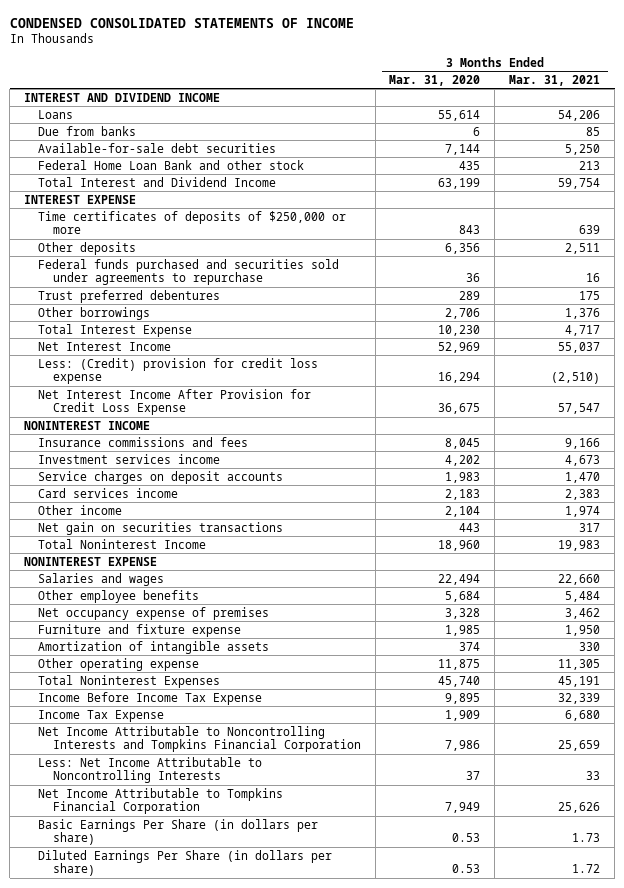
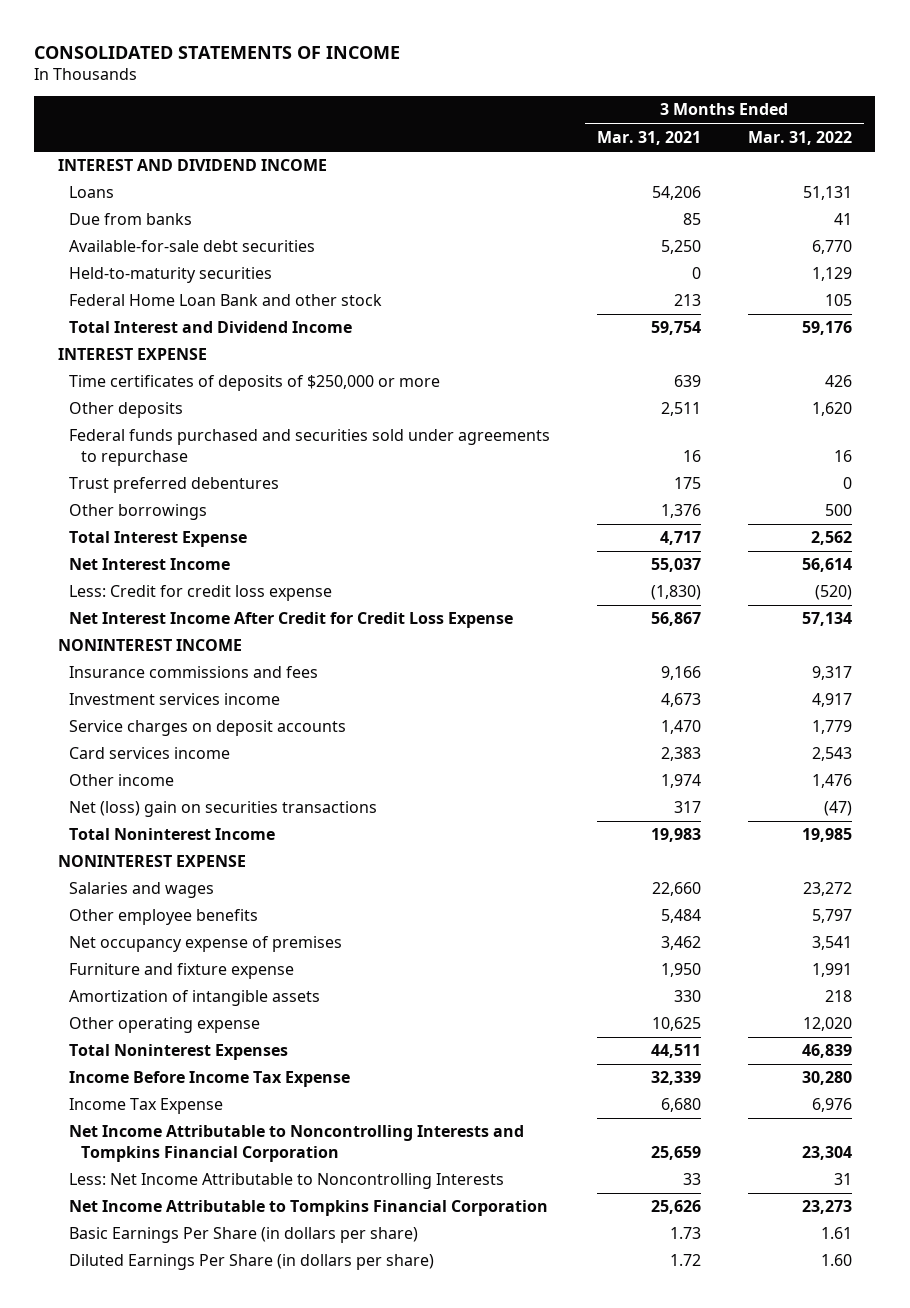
- CONDENSED CONSOLIDATED STATEMENTS OF INCOME
+ CONSOLIDATED STATEMENTS OF INCOME
- | 3 Months Ended Mar. 31, 2020 | 3 Months Ended Mar. 31, 2021
+ | 3 Months Ended Mar. 31, 2021 | 3 Months Ended Mar. 31, 2022
+ Held-to-maturity securities | 0 | 1,129
- Less: (Credit) provision for credit loss expense | 16,294 | (2,510)
- Net Interest Income After Provision for Credit Loss Expense | 36,675 | 57,547
+ Less: Credit for credit loss expense | (1,830) | (520)
+ Net Interest Income After Credit for Credit Loss Expense | 56,867 | 57,134
- Net gain on securities transactions | 443 | 317
+ Net (loss) gain on securities transactions | 317 | (47)
- Other operating expense | 11,875 | 11,305
- Total Noninterest Expenses | 45,740 | 45,191
+ Other operating expense | 10,625 | 12,020
+ Total Noninterest Expenses | 44,511 | 46,839

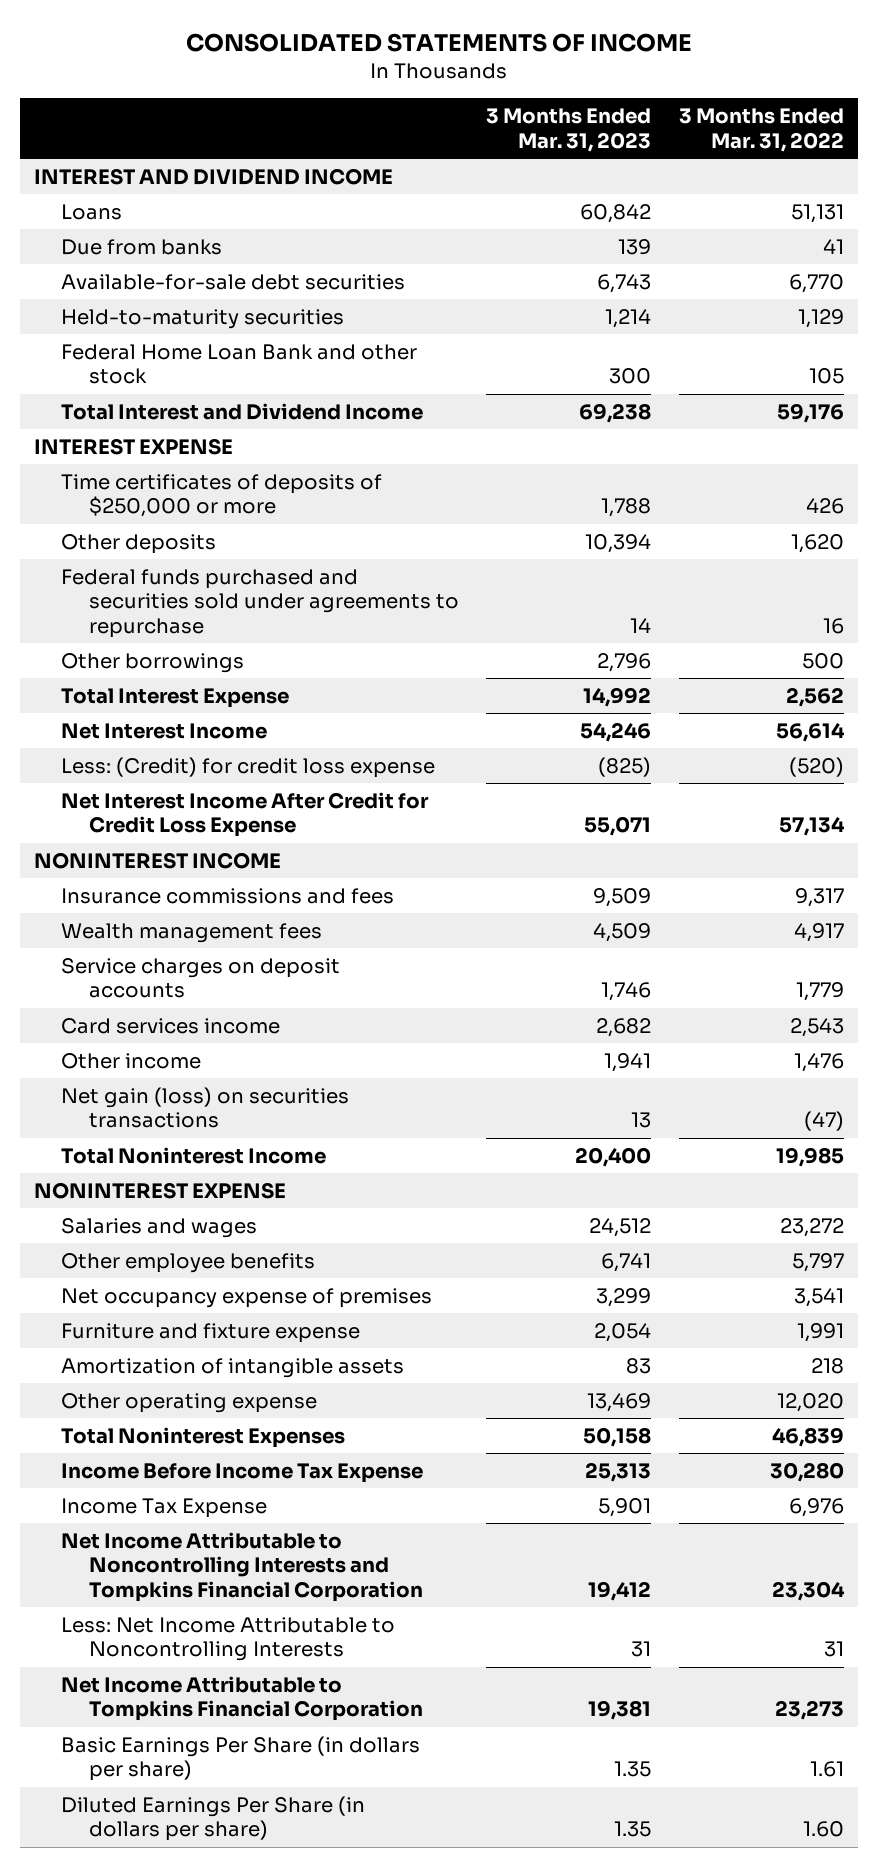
- | 3 Months Ended Mar. 31, 2021 | 3 Months Ended Mar. 31, 2022
+ | 3 Months Ended Mar. 31, 2023 | 3 Months Ended Mar. 31, 2022
- Trust preferred debentures | 175 | 0
- Less: Credit for credit loss expense | (1,830) | (520)
+ Less: (Credit) for credit loss expense | (825) | (520)
- Investment services income | 4,673 | 4,917
+ Wealth management fees | 4,509 | 4,917
- Net (loss) gain on securities transactions | 317 | (47)
+ Net gain (loss) on securities transactions | 13 | (47)

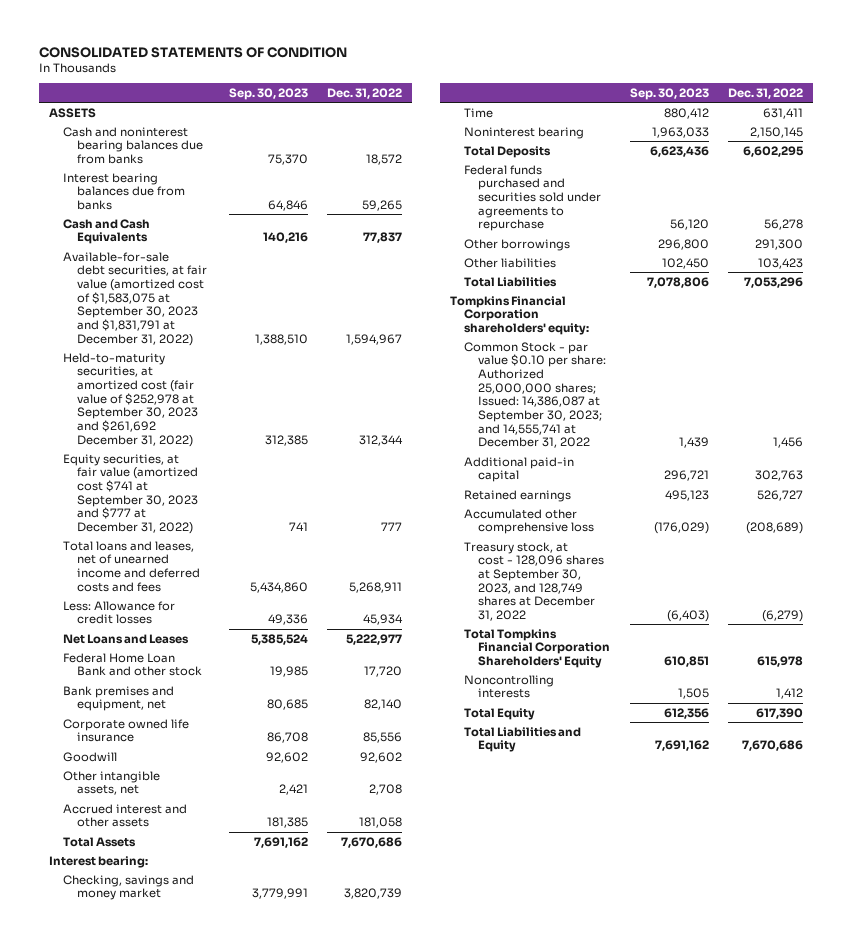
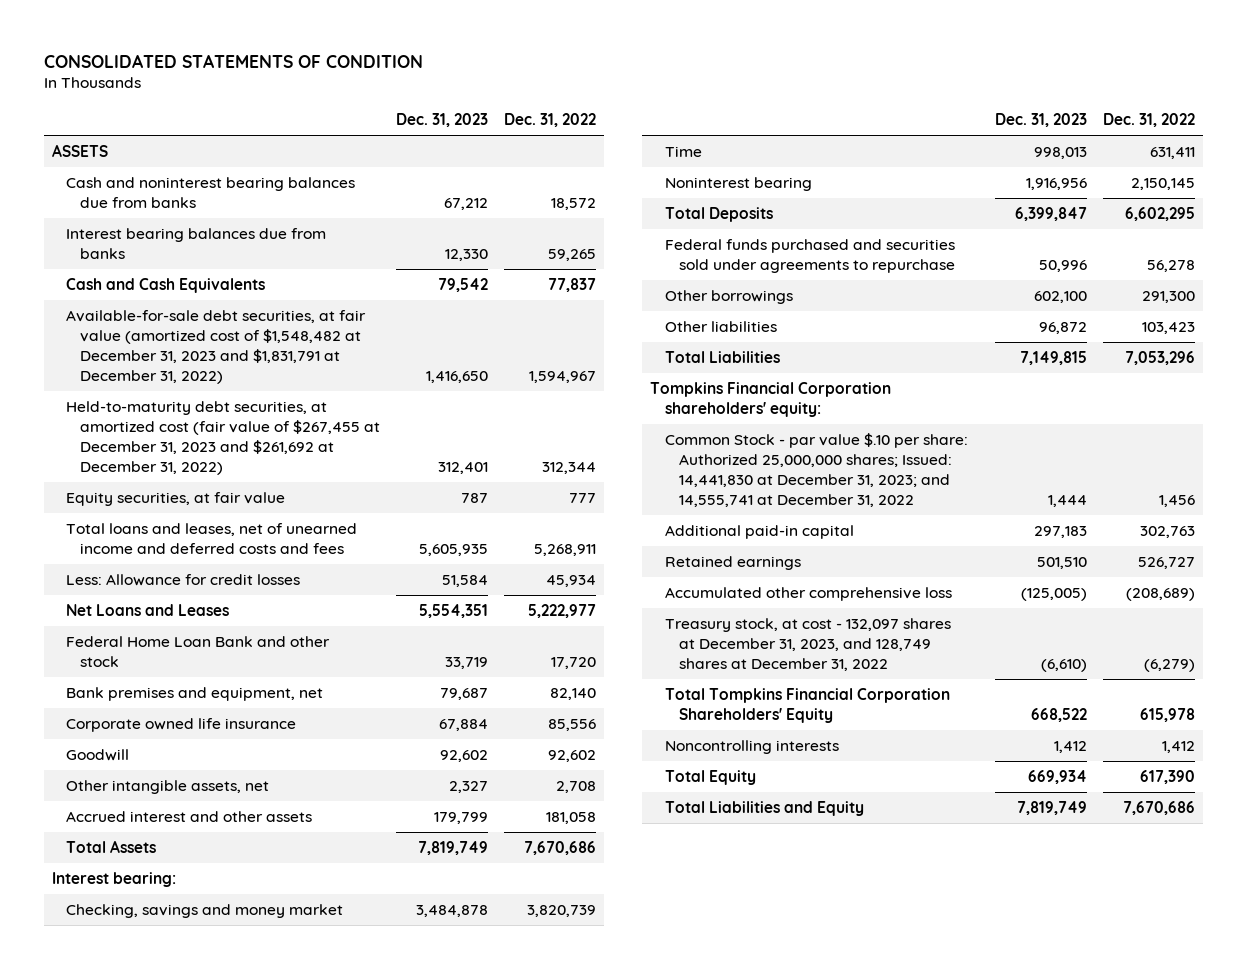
- | Sep. 30, 2023 | Dec. 31, 2022
+ | Dec. 31, 2023 | Dec. 31, 2022
- Available-for-sale debt securities, at fair value (amortized cost of $1,583,075 at September 30, 2023 and $1,831,791 at December 31, 2022) | 1,388,510 | 1,594,967
- Held-to-maturity securities, at amortized cost (fair value of $252,978 at September 30, 2023 and $261,692 December 31, 2022) | 312,385 | 312,344
- Equity securities, at fair value (amortized cost $741 at September 30, 2023 and $777 at December 31, 2022) | 741 | 777
+ Available-for-sale debt securities, at fair value (amortized cost of $1,548,482 at December 31, 2023 and $1,831,791 at December 31, 2022) | 1,416,650 | 1,594,967
+ Held-to-maturity debt securities, at amortized cost (fair value of $267,455 at December 31, 2023 and $261,692 at December 31, 2022) | 312,401 | 312,344
+ Equity securities, at fair value | 787 | 777
- Common Stock - par value $0.10 per share: Authorized 25,000,000 shares; Issued: 14,386,087 at September 30, 2023; and 14,555,741 at December 31, 2022 | 1,439 | 1,456
+ Common Stock - par value $.10 per share: Authorized 25,000,000 shares; Issued: 14,441,830 at December 31, 2023; and 14,555,741 at December 31, 2022 | 1,444 | 1,456
- Treasury stock, at cost - 128,096 shares at September 30, 2023, and 128,749 shares at December 31, 2022 | (6,403) | (6,279)
+ Treasury stock, at cost - 132,097 shares at December 31, 2023, and 128,749 shares at December 31, 2022 | (6,610) | (6,279)

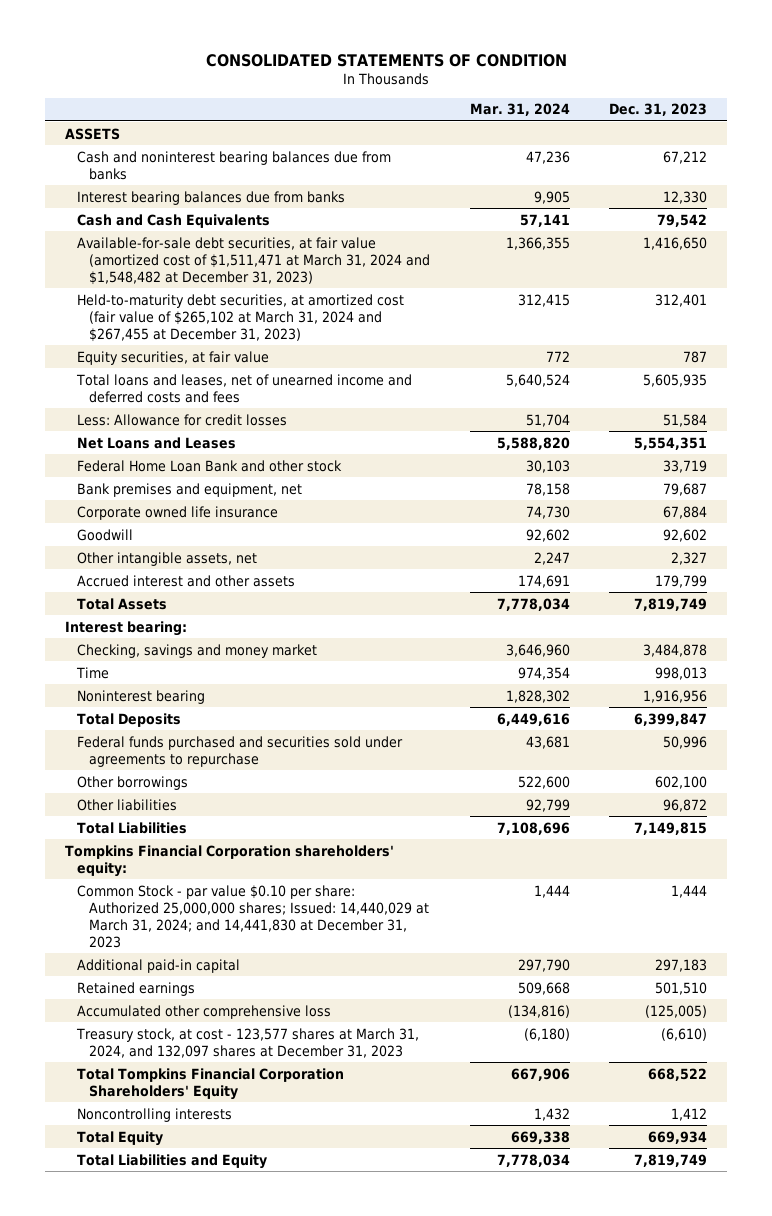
- | Dec. 31, 2023 | Dec. 31, 2022
+ | Mar. 31, 2024 | Dec. 31, 2023
- Available-for-sale debt securities, at fair value (amortized cost of $1,548,482 at December 31, 2023 and $1,831,791 at December 31, 2022) | 1,416,650 | 1,594,967
- Held-to-maturity debt securities, at amortized cost (fair value of $267,455 at December 31, 2023 and $261,692 at December 31, 2022) | 312,401 | 312,344
+ Available-for-sale debt securities, at fair value (amortized cost of $1,511,471 at March 31, 2024 and $1,548,482 at December 31, 2023) | 1,366,355 | 1,416,650
+ Held-to-maturity debt securities, at amortized cost (fair value of $265,102 at March 31, 2024 and $267,455 at December 31, 2023) | 312,415 | 312,401
- Common Stock - par value $.10 per share: Authorized 25,000,000 shares; Issued: 14,441,830 at December 31, 2023; and 14,555,741 at December 31, 2022 | 1,444 | 1,456
+ Common Stock - par value $0.10 per share: Authorized 25,000,000 shares; Issued: 14,440,029 at March 31, 2024; and 14,441,830 at December 31, 2023 | 1,444 | 1,444
- Treasury stock, at cost - 132,097 shares at December 31, 2023, and 128,749 shares at December 31, 2022 | (6,610) | (6,279)
+ Treasury stock, at cost - 123,577 shares at March 31, 2024, and 132,097 shares at December 31, 2023 | (6,180) | (6,610)

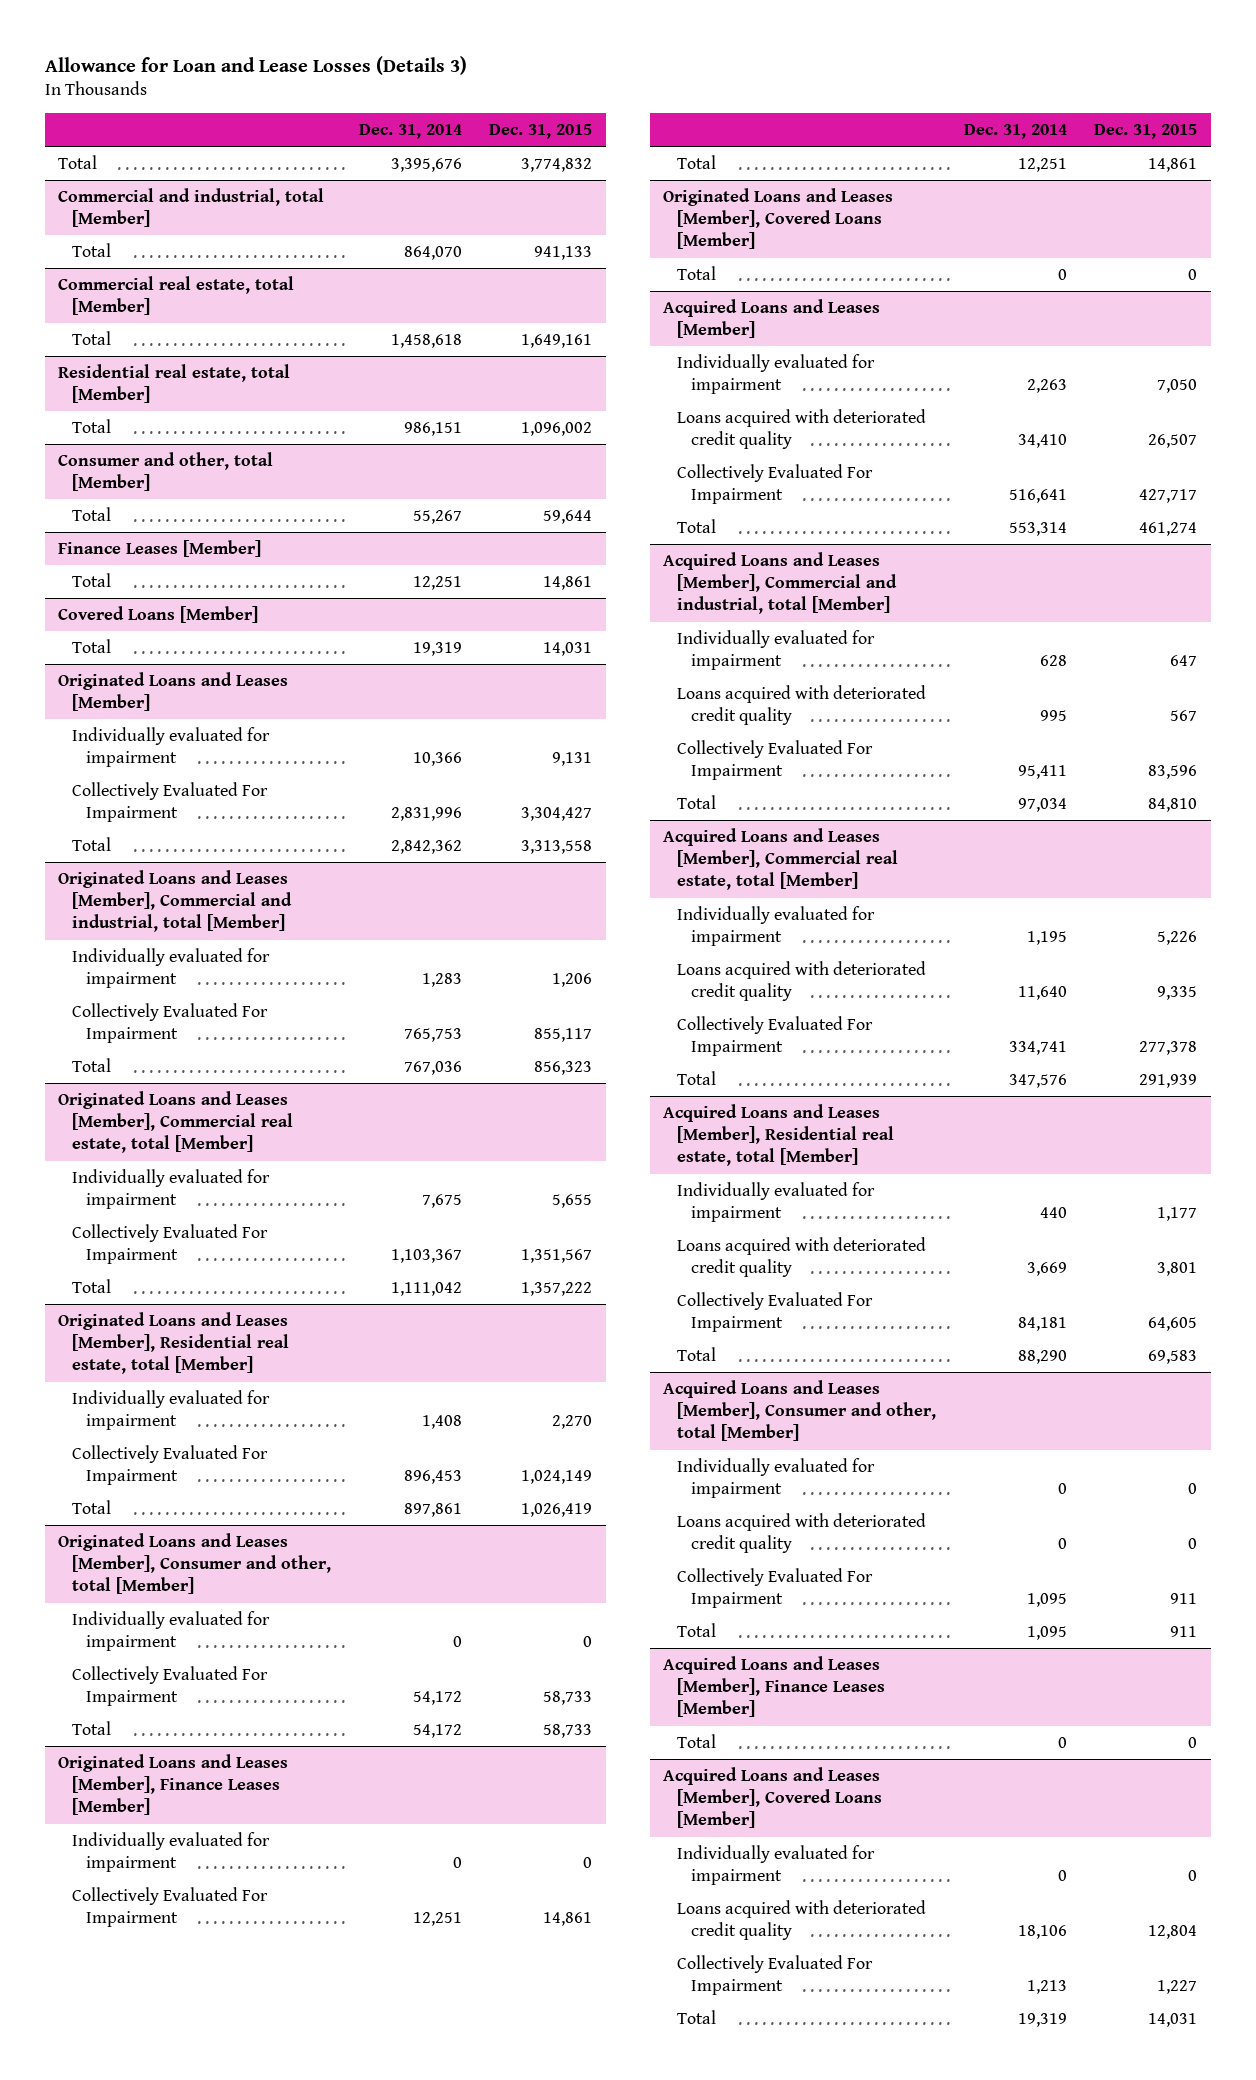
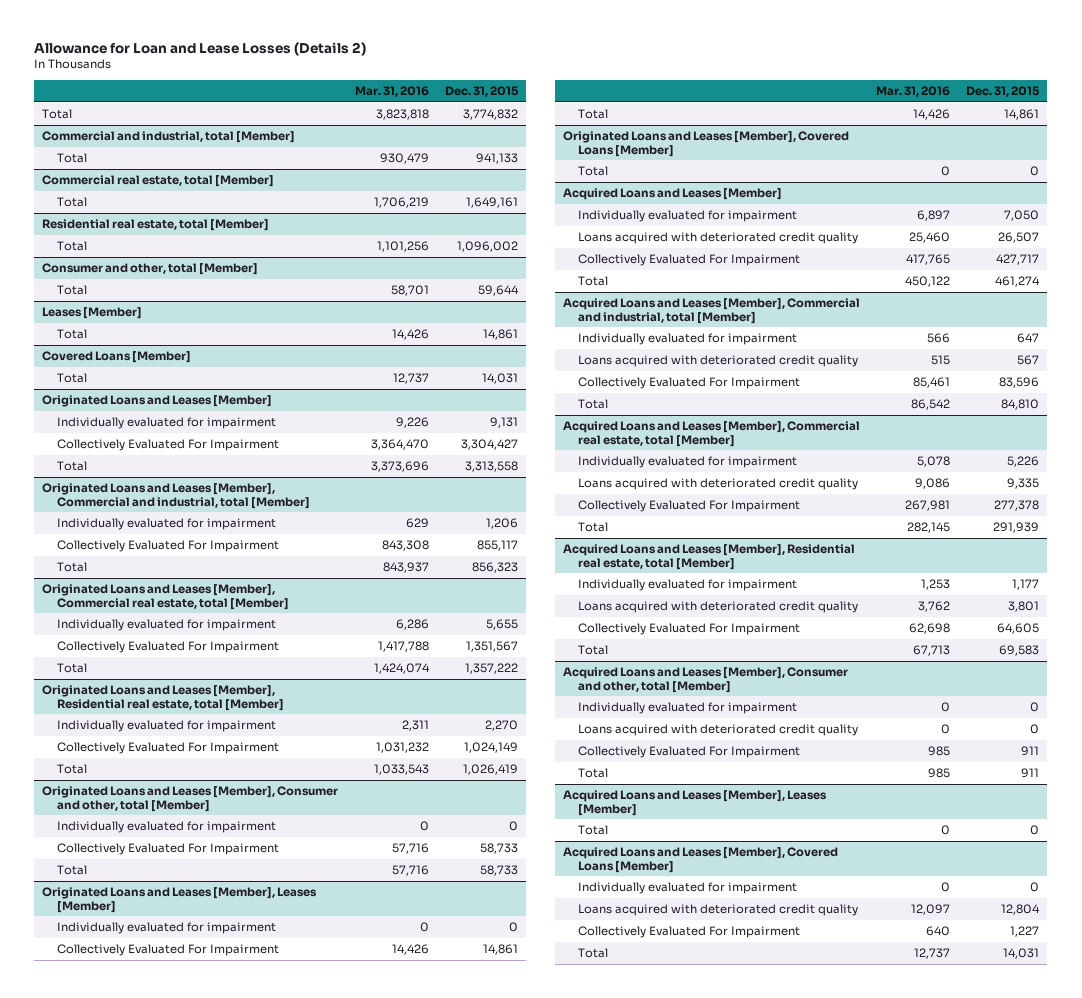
- Allowance for Loan and Lease Losses (Details 3)
+ Allowance for Loan and Lease Losses (Details 2)
- | Dec. 31, 2014 | Dec. 31, 2015
+ | Mar. 31, 2016 | Dec. 31, 2015
- Finance Leases [Member]
+ Leases [Member]
- Originated Loans and Leases [Member], Finance Leases [Member]
+ Originated Loans and Leases [Member], Leases [Member]
- Acquired Loans and Leases [Member], Finance Leases [Member]
+ Acquired Loans and Leases [Member], Leases [Member]

